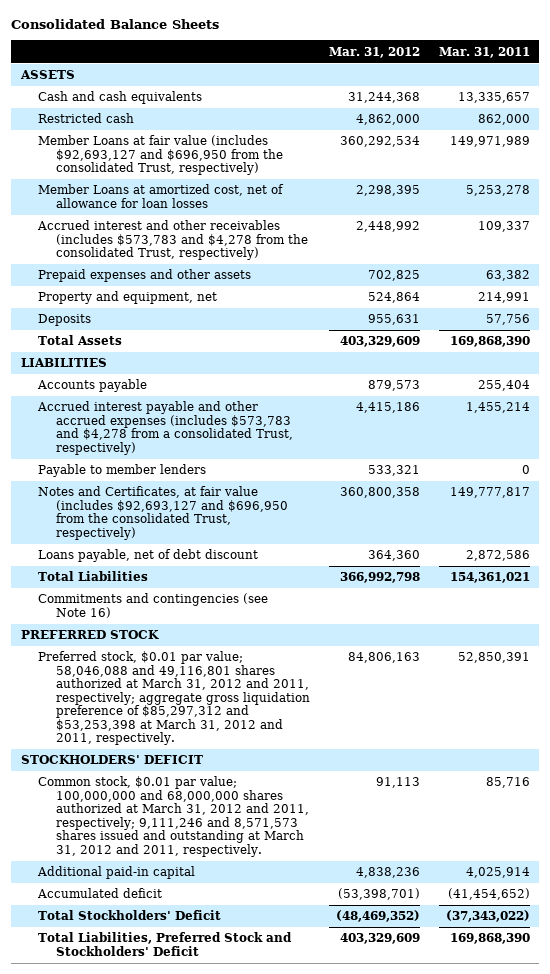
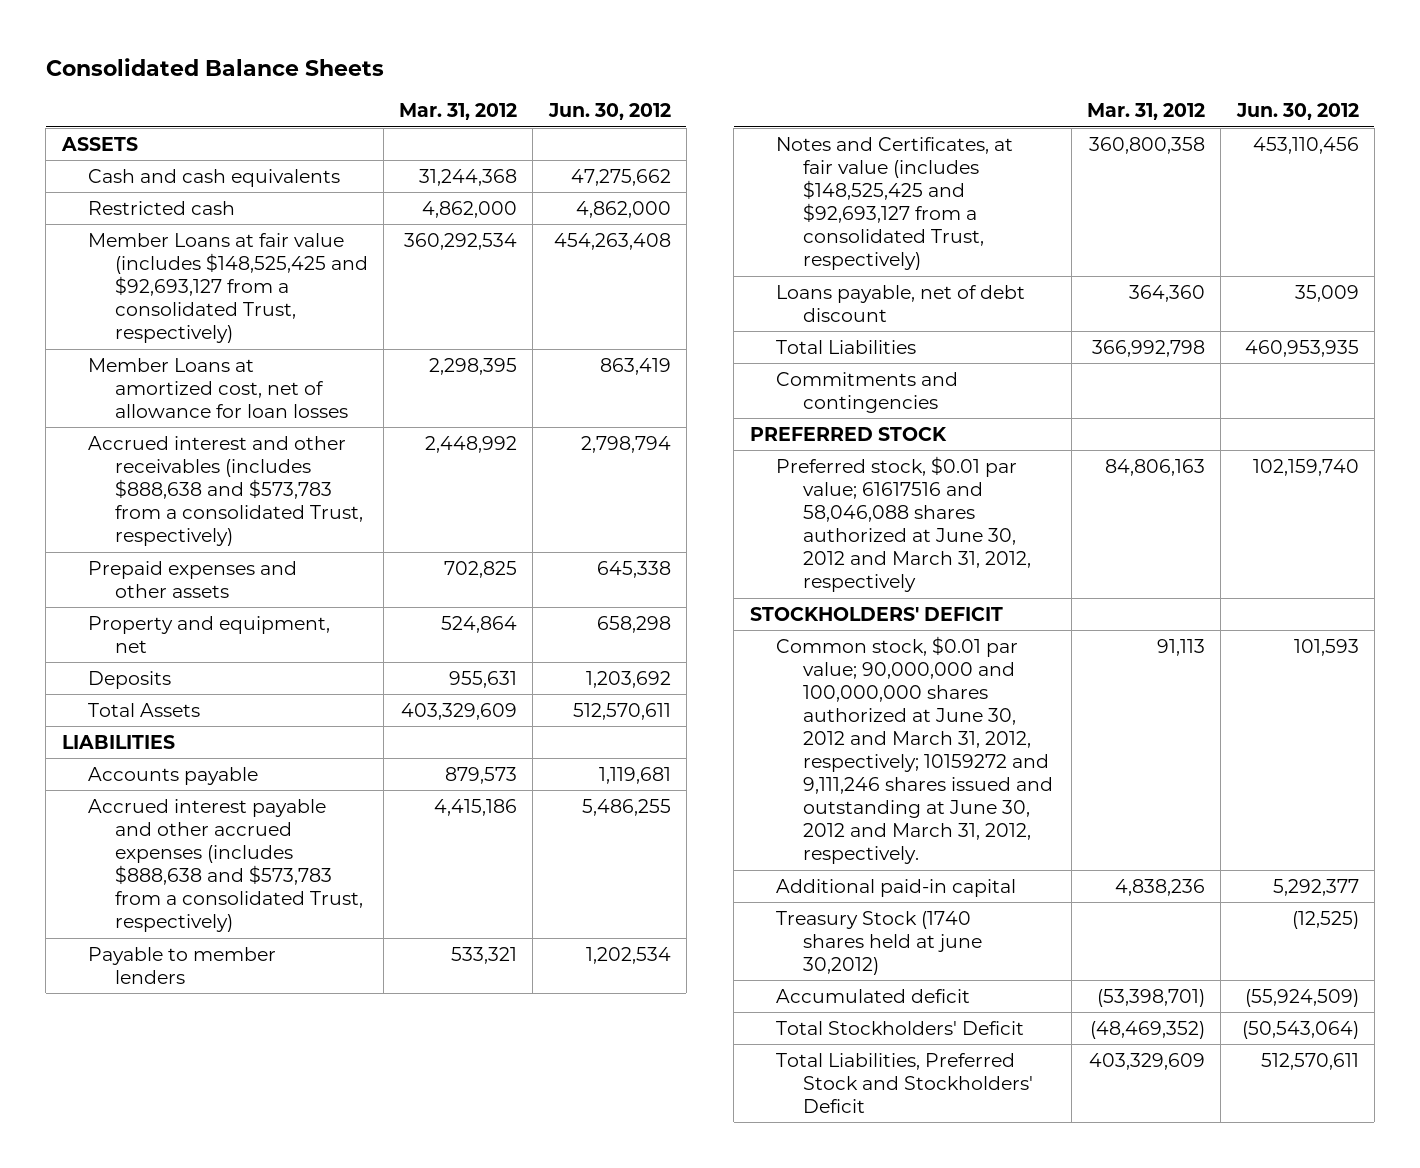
- | Mar. 31, 2012 | Mar. 31, 2011
+ | Mar. 31, 2012 | Jun. 30, 2012
- Member Loans at fair value (includes $92,693,127 and $696,950 from the consolidated Trust, respectively) | 360,292,534 | 149,971,989
+ Member Loans at fair value (includes $148,525,425 and $92,693,127 from a consolidated Trust, respectively) | 360,292,534 | 454,263,408
- Accrued interest and other receivables (includes $573,783 and $4,278 from the consolidated Trust, respectively) | 2,448,992 | 109,337
+ Accrued interest and other receivables (includes $888,638 and $573,783 from a consolidated Trust, respectively) | 2,448,992 | 2,798,794
- Accrued interest payable and other accrued expenses (includes $573,783 and $4,278 from a consolidated Trust, respectively) | 4,415,186 | 1,455,214
+ Accrued interest payable and other accrued expenses (includes $888,638 and $573,783 from a consolidated Trust, respectively) | 4,415,186 | 5,486,255
- Notes and Certificates, at fair value (includes $92,693,127 and $696,950 from the consolidated Trust, respectively) | 360,800,358 | 149,777,817
+ Notes and Certificates, at fair value (includes $148,525,425 and $92,693,127 from a consolidated Trust, respectively) | 360,800,358 | 453,110,456
- Commitments and contingencies (see Note 16)
+ Commitments and contingencies
- Preferred stock, $0.01 par value; 58,046,088 and 49,116,801 shares authorized at March 31, 2012 and 2011, respectively; aggregate gross liquidation preference of $85,297,312 and $53,253,398 at March 31, 2012 and 2011, respectively. | 84,806,163 | 52,850,391
+ Preferred stock, $0.01 par value; 61617516 and 58,046,088 shares authorized at June 30, 2012 and March 31, 2012, respectively | 84,806,163 | 102,159,740
- Common stock, $0.01 par value; 100,000,000 and 68,000,000 shares authorized at March 31, 2012 and 2011, respectively; 9,111,246 and 8,571,573 shares issued and outstanding at March 31, 2012 and 2011, respectively. | 91,113 | 85,716
+ Common stock, $0.01 par value; 90,000,000 and 100,000,000 shares authorized at June 30, 2012 and March 31, 2012, respectively; 10159272 and 9,111,246 shares issued and outstanding at June 30, 2012 and March 31, 2012, respectively. | 91,113 | 101,593
+ Treasury Stock (1740 shares held at june 30,2012) | | (12,525)

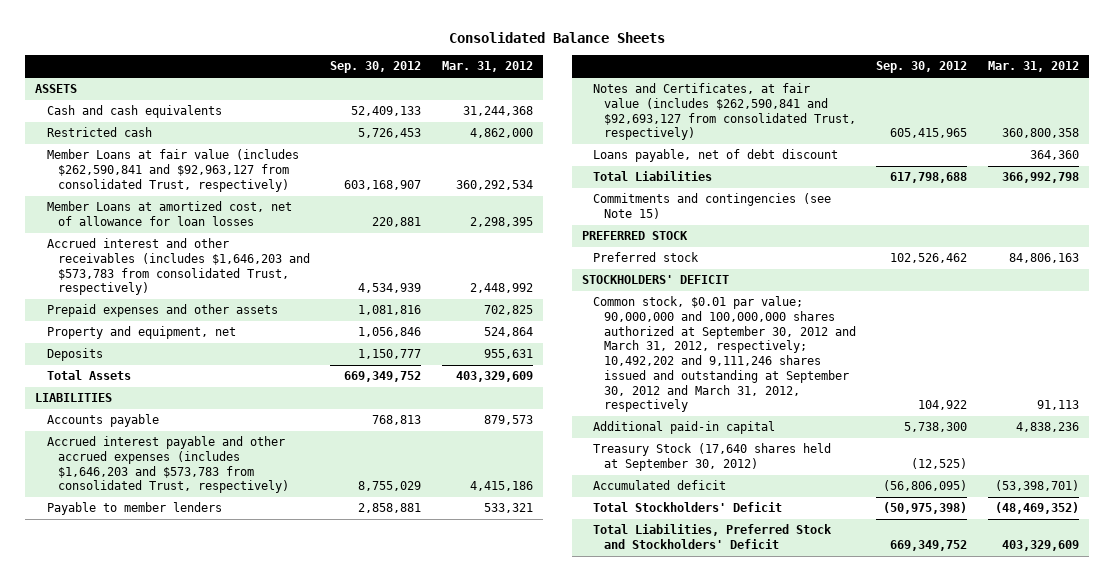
- | Mar. 31, 2012 | Jun. 30, 2012
+ | Sep. 30, 2012 | Mar. 31, 2012
- Member Loans at fair value (includes $148,525,425 and $92,693,127 from a consolidated Trust, respectively) | 360,292,534 | 454,263,408
+ Member Loans at fair value (includes $262,590,841 and $92,963,127 from consolidated Trust, respectively) | 603,168,907 | 360,292,534
- Accrued interest and other receivables (includes $888,638 and $573,783 from a consolidated Trust, respectively) | 2,448,992 | 2,798,794
+ Accrued interest and other receivables (includes $1,646,203 and $573,783 from consolidated Trust, respectively) | 4,534,939 | 2,448,992
- Accrued interest payable and other accrued expenses (includes $888,638 and $573,783 from a consolidated Trust, respectively) | 4,415,186 | 5,486,255
+ Accrued interest payable and other accrued expenses (includes $1,646,203 and $573,783 from consolidated Trust, respectively) | 8,755,029 | 4,415,186
- Notes and Certificates, at fair value (includes $148,525,425 and $92,693,127 from a consolidated Trust, respectively) | 360,800,358 | 453,110,456
+ Notes and Certificates, at fair value (includes $262,590,841 and $92,693,127 from consolidated Trust, respectively) | 605,415,965 | 360,800,358
- Commitments and contingencies
+ Commitments and contingencies (see Note 15)
- Preferred stock, $0.01 par value; 61617516 and 58,046,088 shares authorized at June 30, 2012 and March 31, 2012, respectively | 84,806,163 | 102,159,740
+ Preferred stock | 102,526,462 | 84,806,163
- Common stock, $0.01 par value; 90,000,000 and 100,000,000 shares authorized at June 30, 2012 and March 31, 2012, respectively; 10159272 and 9,111,246 shares issued and outstanding at June 30, 2012 and March 31, 2012, respectively. | 91,113 | 101,593
+ Common stock, $0.01 par value; 90,000,000 and 100,000,000 shares authorized at September 30, 2012 and March 31, 2012, respectively; 10,492,202 and 9,111,246 shares issued and outstanding at September 30, 2012 and March 31, 2012, respectively | 104,922 | 91,113
- Treasury Stock (1740 shares held at june 30,2012) | | (12,525)
+ Treasury Stock (17,640 shares held at September 30, 2012) | (12,525) |

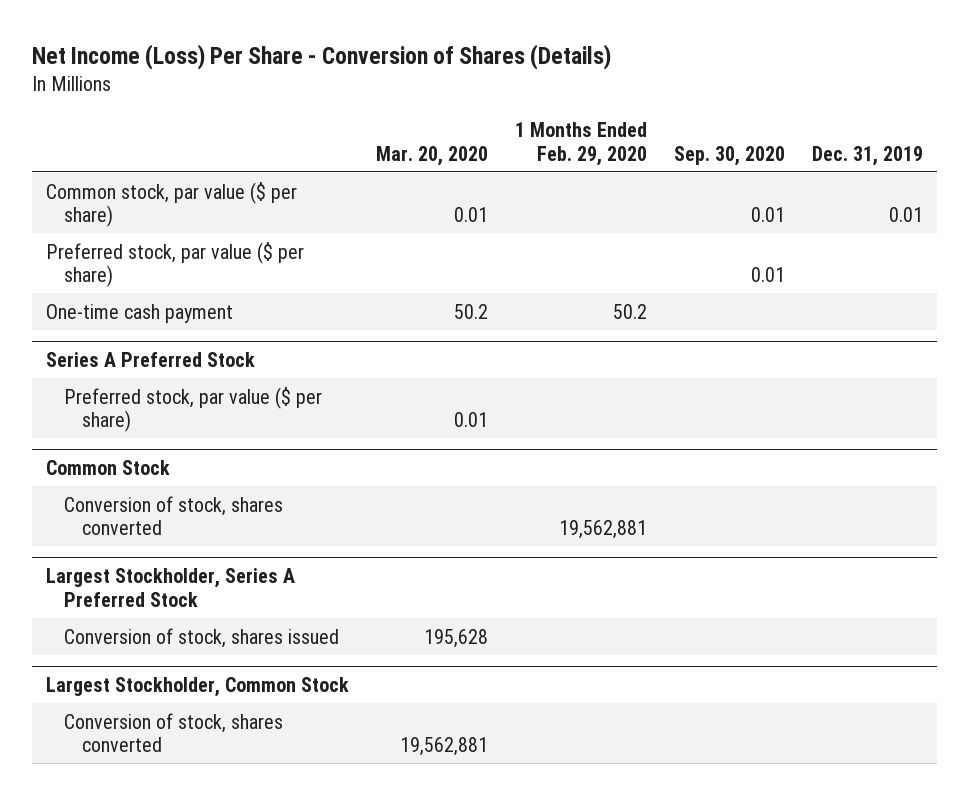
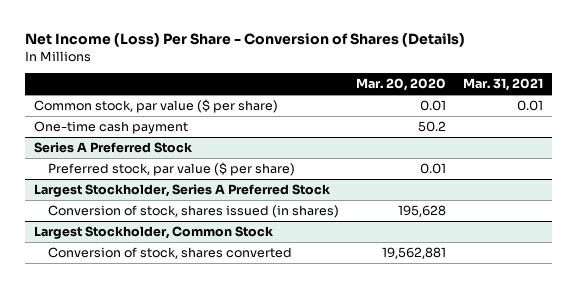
- | Mar. 20, 2020 | 1 Months Ended Feb. 29, 2020 | Sep. 30, 2020 | Dec. 31, 2019
+ | Mar. 20, 2020 | Mar. 31, 2021
- Preferred stock, par value ($ per share) | | | 0.01 |
- Common Stock
- Conversion of stock, shares converted | | 19,562,881 | |
@ Largest Stockholder, Series A Preferred Stock
- Conversion of stock, shares issued | 195,628 | | |
+ Conversion of stock, shares issued (in shares) | 195,628 |

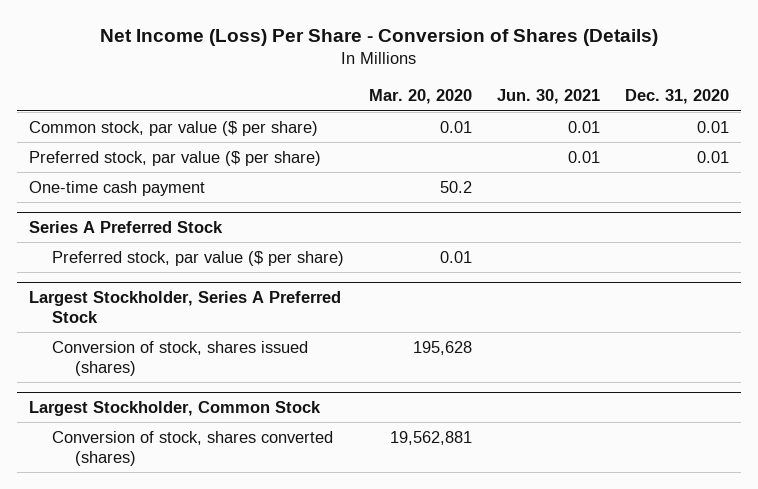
- | Mar. 20, 2020 | Mar. 31, 2021
+ | Mar. 20, 2020 | Jun. 30, 2021 | Dec. 31, 2020
+ Preferred stock, par value ($ per share) | | 0.01 | 0.01
@ Largest Stockholder, Series A Preferred Stock
- Conversion of stock, shares issued (in shares) | 195,628 |
+ Conversion of stock, shares issued (shares) | 195,628 | |
@ Largest Stockholder, Common Stock
- Conversion of stock, shares converted | 19,562,881 |
+ Conversion of stock, shares converted (shares) | 19,562,881 | |

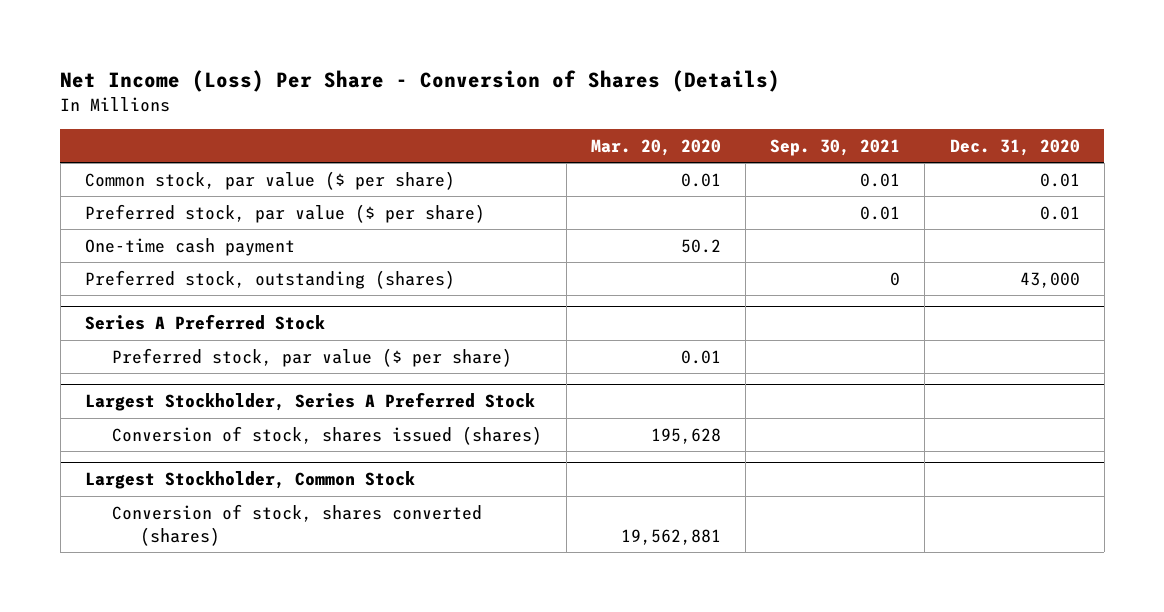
- | Mar. 20, 2020 | Jun. 30, 2021 | Dec. 31, 2020
+ | Mar. 20, 2020 | Sep. 30, 2021 | Dec. 31, 2020
+ Preferred stock, outstanding (shares) | | 0 | 43,000

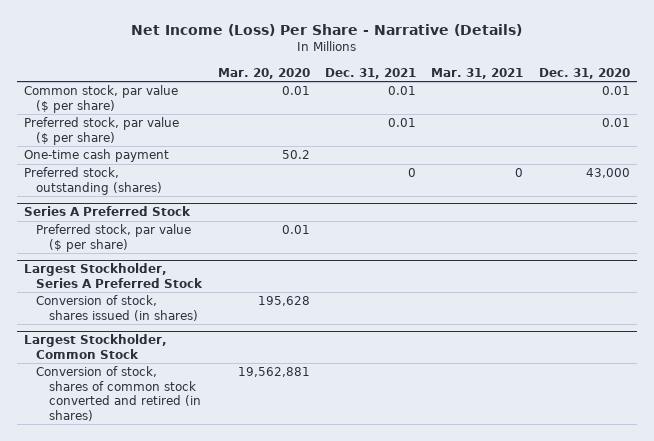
- Net Income (Loss) Per Share - Conversion of Shares (Details)
+ Net Income (Loss) Per Share - Narrative (Details)
- | Mar. 20, 2020 | Sep. 30, 2021 | Dec. 31, 2020
+ | Mar. 20, 2020 | Dec. 31, 2021 | Mar. 31, 2021 | Dec. 31, 2020
@ Largest Stockholder, Series A Preferred Stock
- Conversion of stock, shares issued (shares) | 195,628 | |
+ Conversion of stock, shares issued (in shares) | 195,628 | | |
@ Largest Stockholder, Common Stock
- Conversion of stock, shares converted (shares) | 19,562,881 | |
+ Conversion of stock, shares of common stock converted and retired (in shares) | 19,562,881 | | |

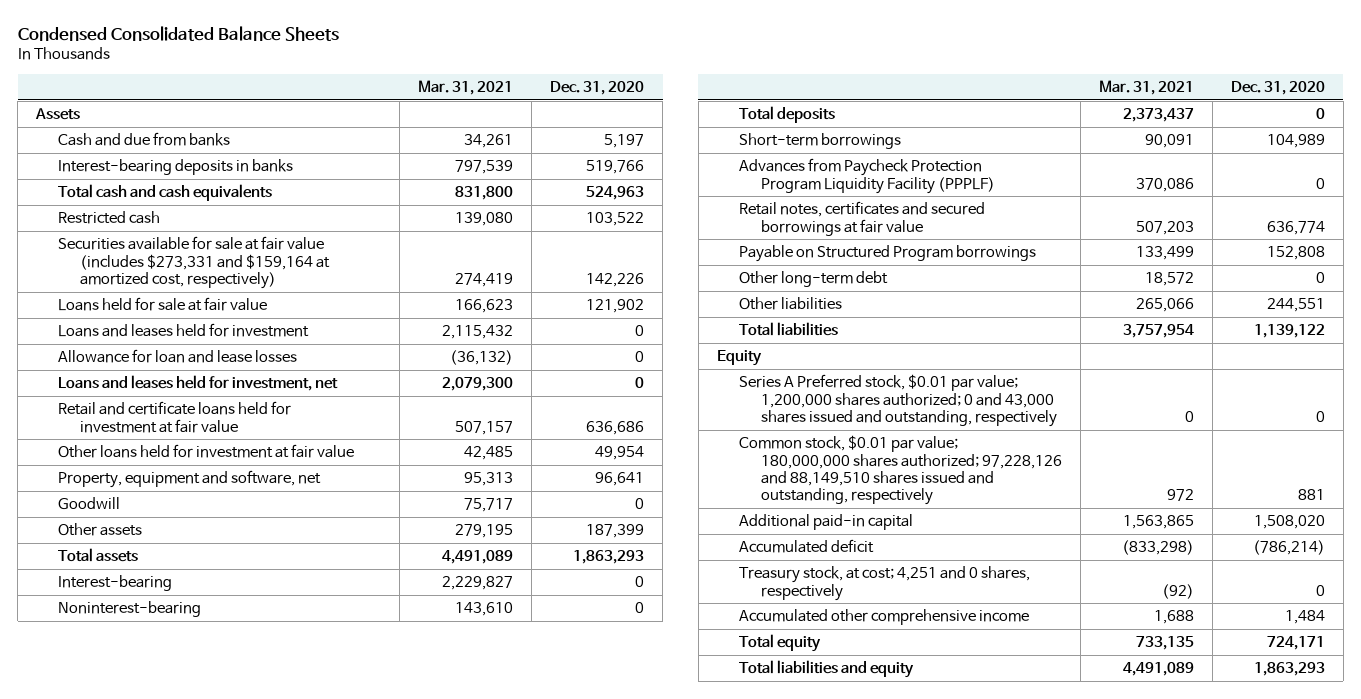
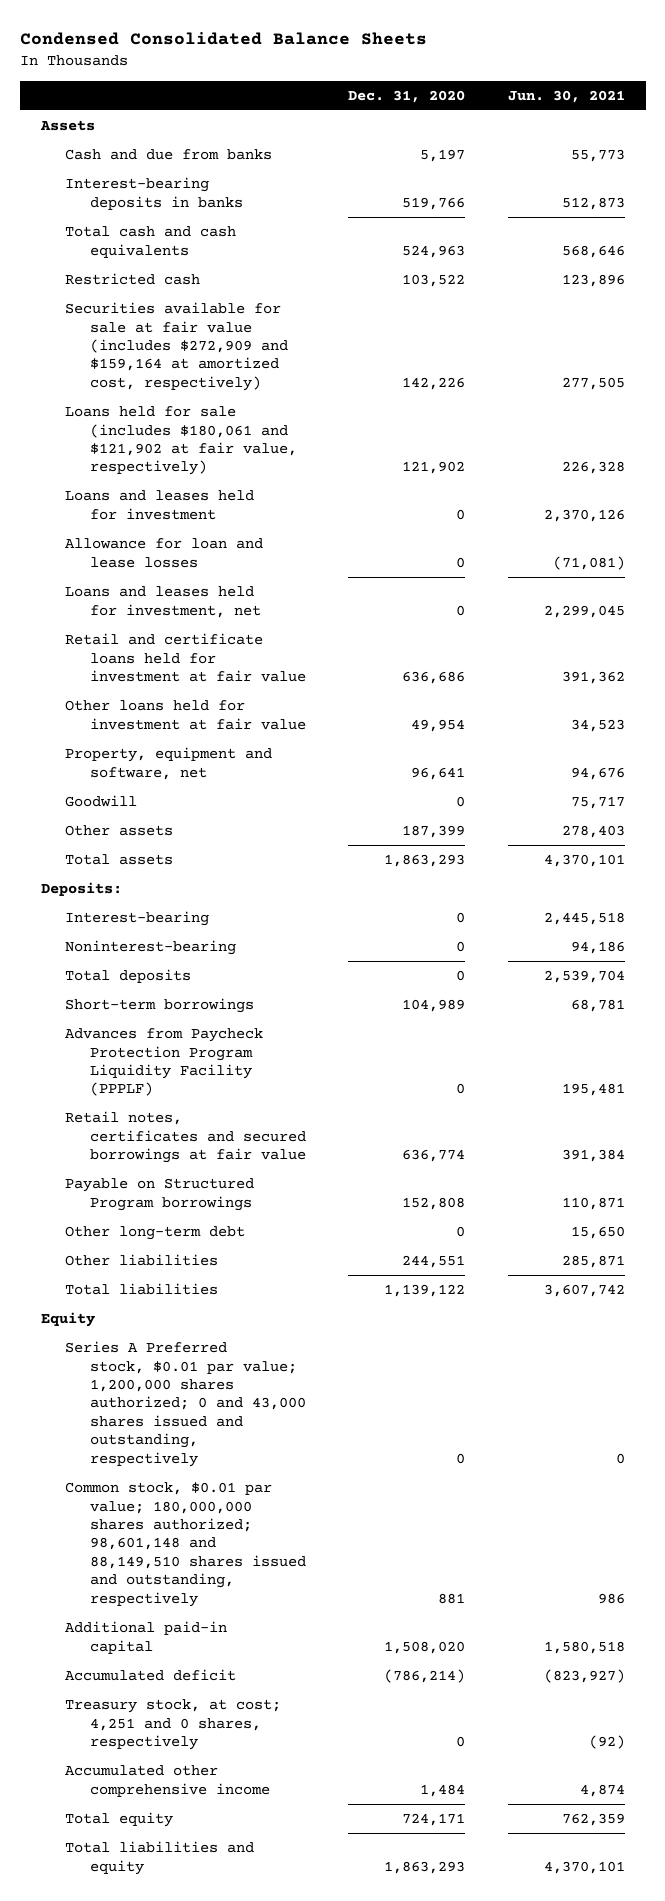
- | Mar. 31, 2021 | Dec. 31, 2020
+ | Dec. 31, 2020 | Jun. 30, 2021
- Securities available for sale at fair value (includes $273,331 and $159,164 at amortized cost, respectively) | 274,419 | 142,226
- Loans held for sale at fair value | 166,623 | 121,902
+ Securities available for sale at fair value (includes $272,909 and $159,164 at amortized cost, respectively) | 142,226 | 277,505
+ Loans held for sale (includes $180,061 and $121,902 at fair value, respectively) | 121,902 | 226,328
+ Deposits:
- Common stock, $0.01 par value; 180,000,000 shares authorized; 97,228,126 and 88,149,510 shares issued and outstanding, respectively | 972 | 881
+ Common stock, $0.01 par value; 180,000,000 shares authorized; 98,601,148 and 88,149,510 shares issued and outstanding, respectively | 881 | 986

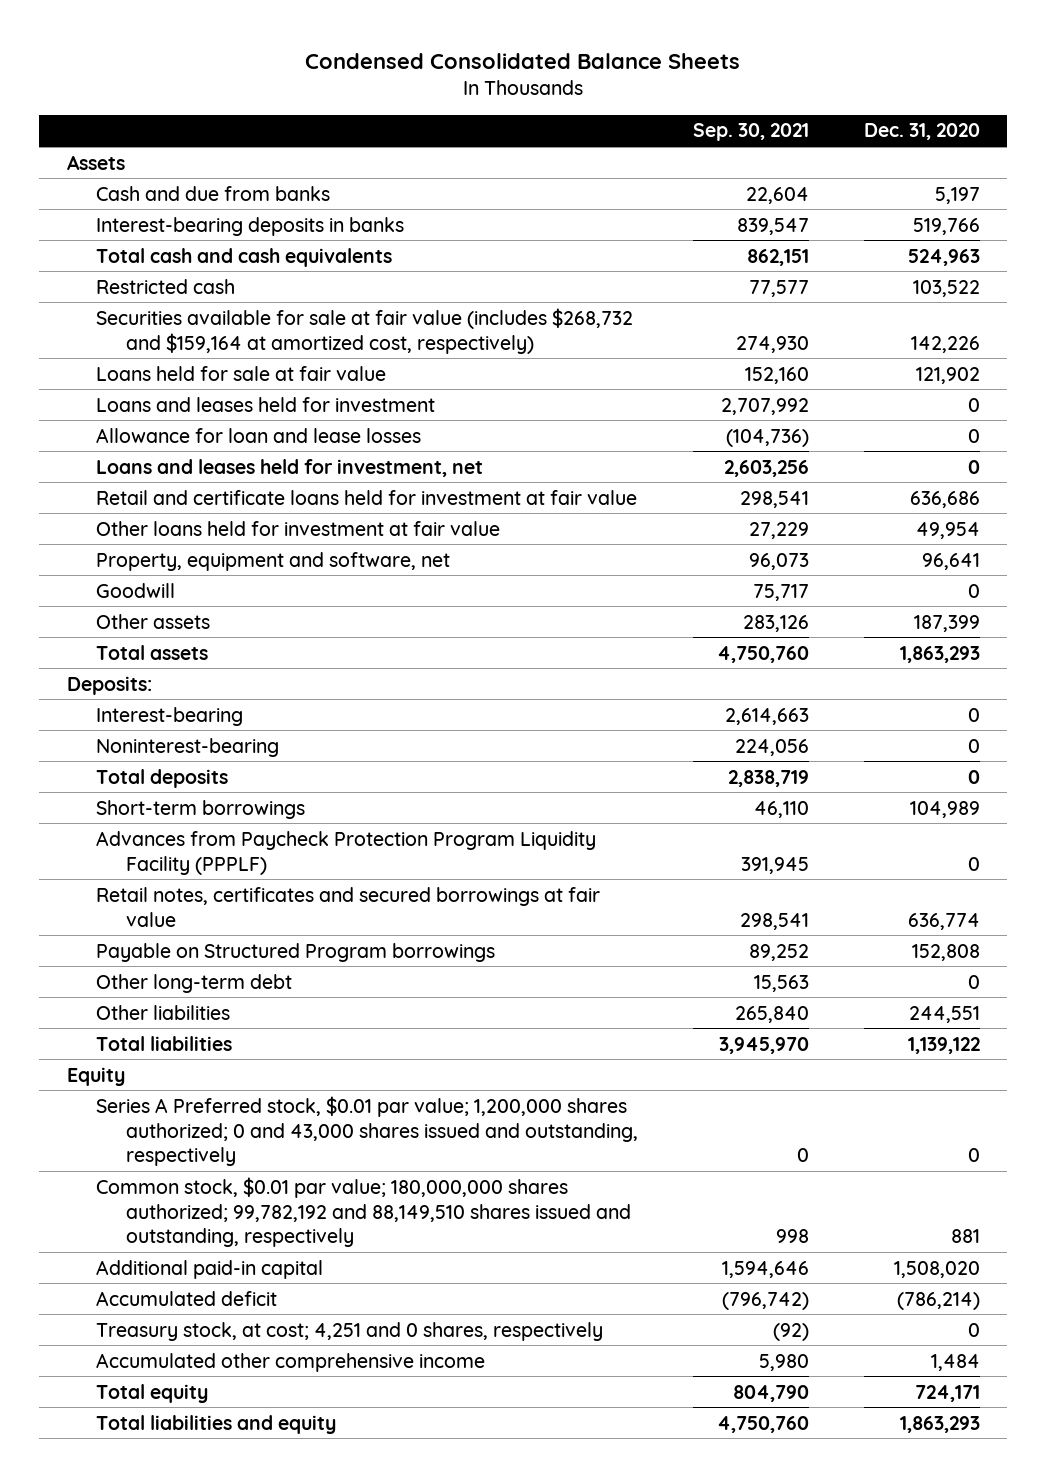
- | Dec. 31, 2020 | Jun. 30, 2021
+ | Sep. 30, 2021 | Dec. 31, 2020
- Securities available for sale at fair value (includes $272,909 and $159,164 at amortized cost, respectively) | 142,226 | 277,505
- Loans held for sale (includes $180,061 and $121,902 at fair value, respectively) | 121,902 | 226,328
+ Securities available for sale at fair value (includes $268,732 and $159,164 at amortized cost, respectively) | 274,930 | 142,226
+ Loans held for sale at fair value | 152,160 | 121,902
- Common stock, $0.01 par value; 180,000,000 shares authorized; 98,601,148 and 88,149,510 shares issued and outstanding, respectively | 881 | 986
+ Common stock, $0.01 par value; 180,000,000 shares authorized; 99,782,192 and 88,149,510 shares issued and outstanding, respectively | 998 | 881

